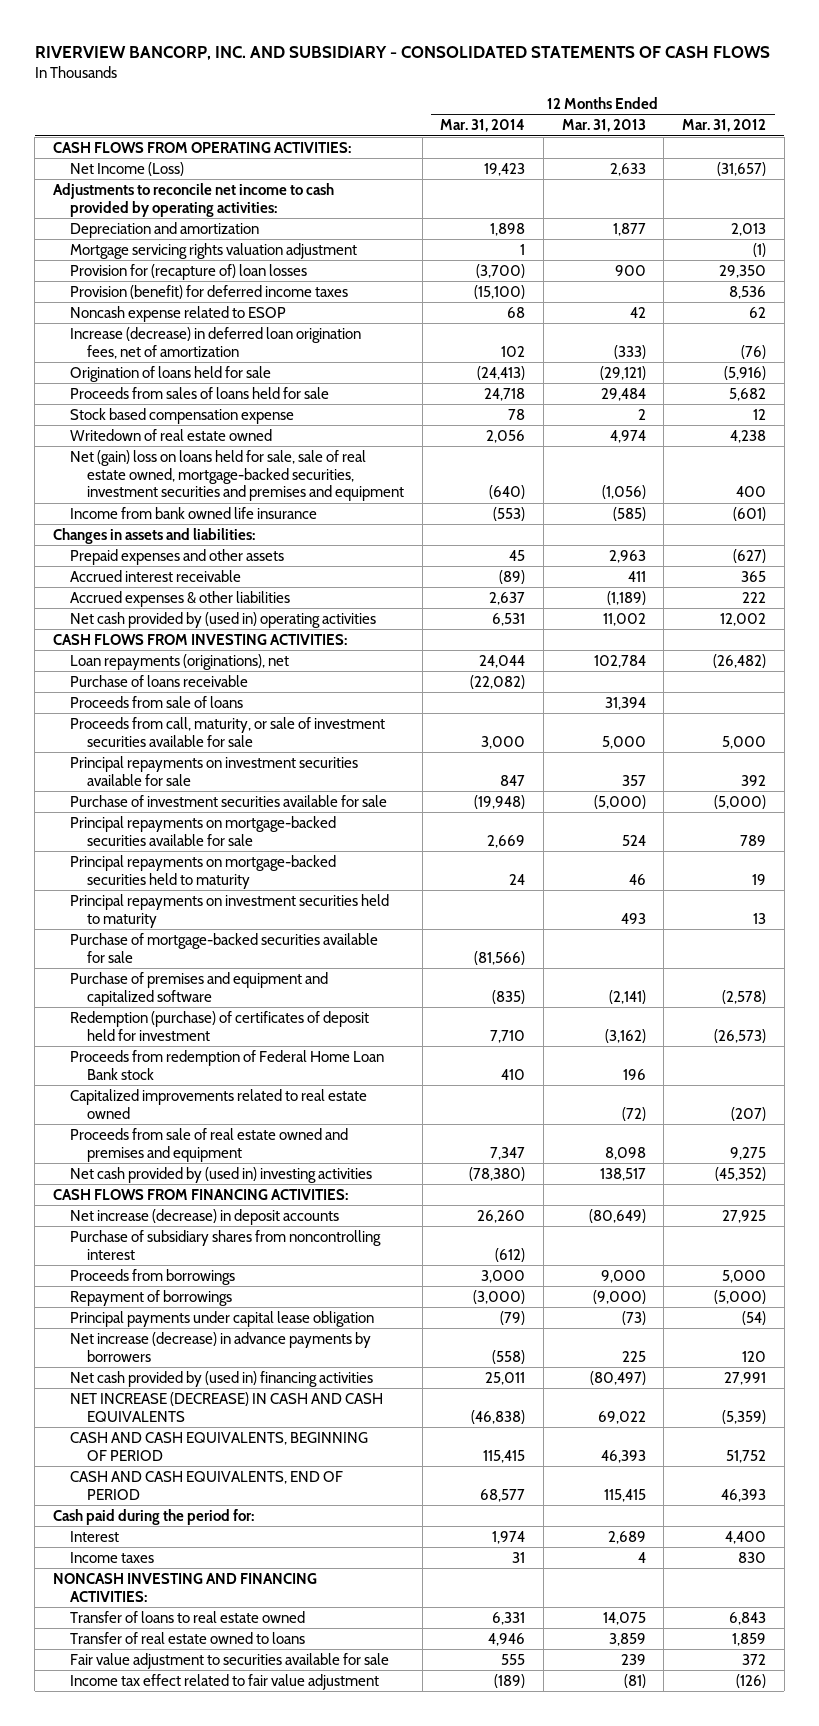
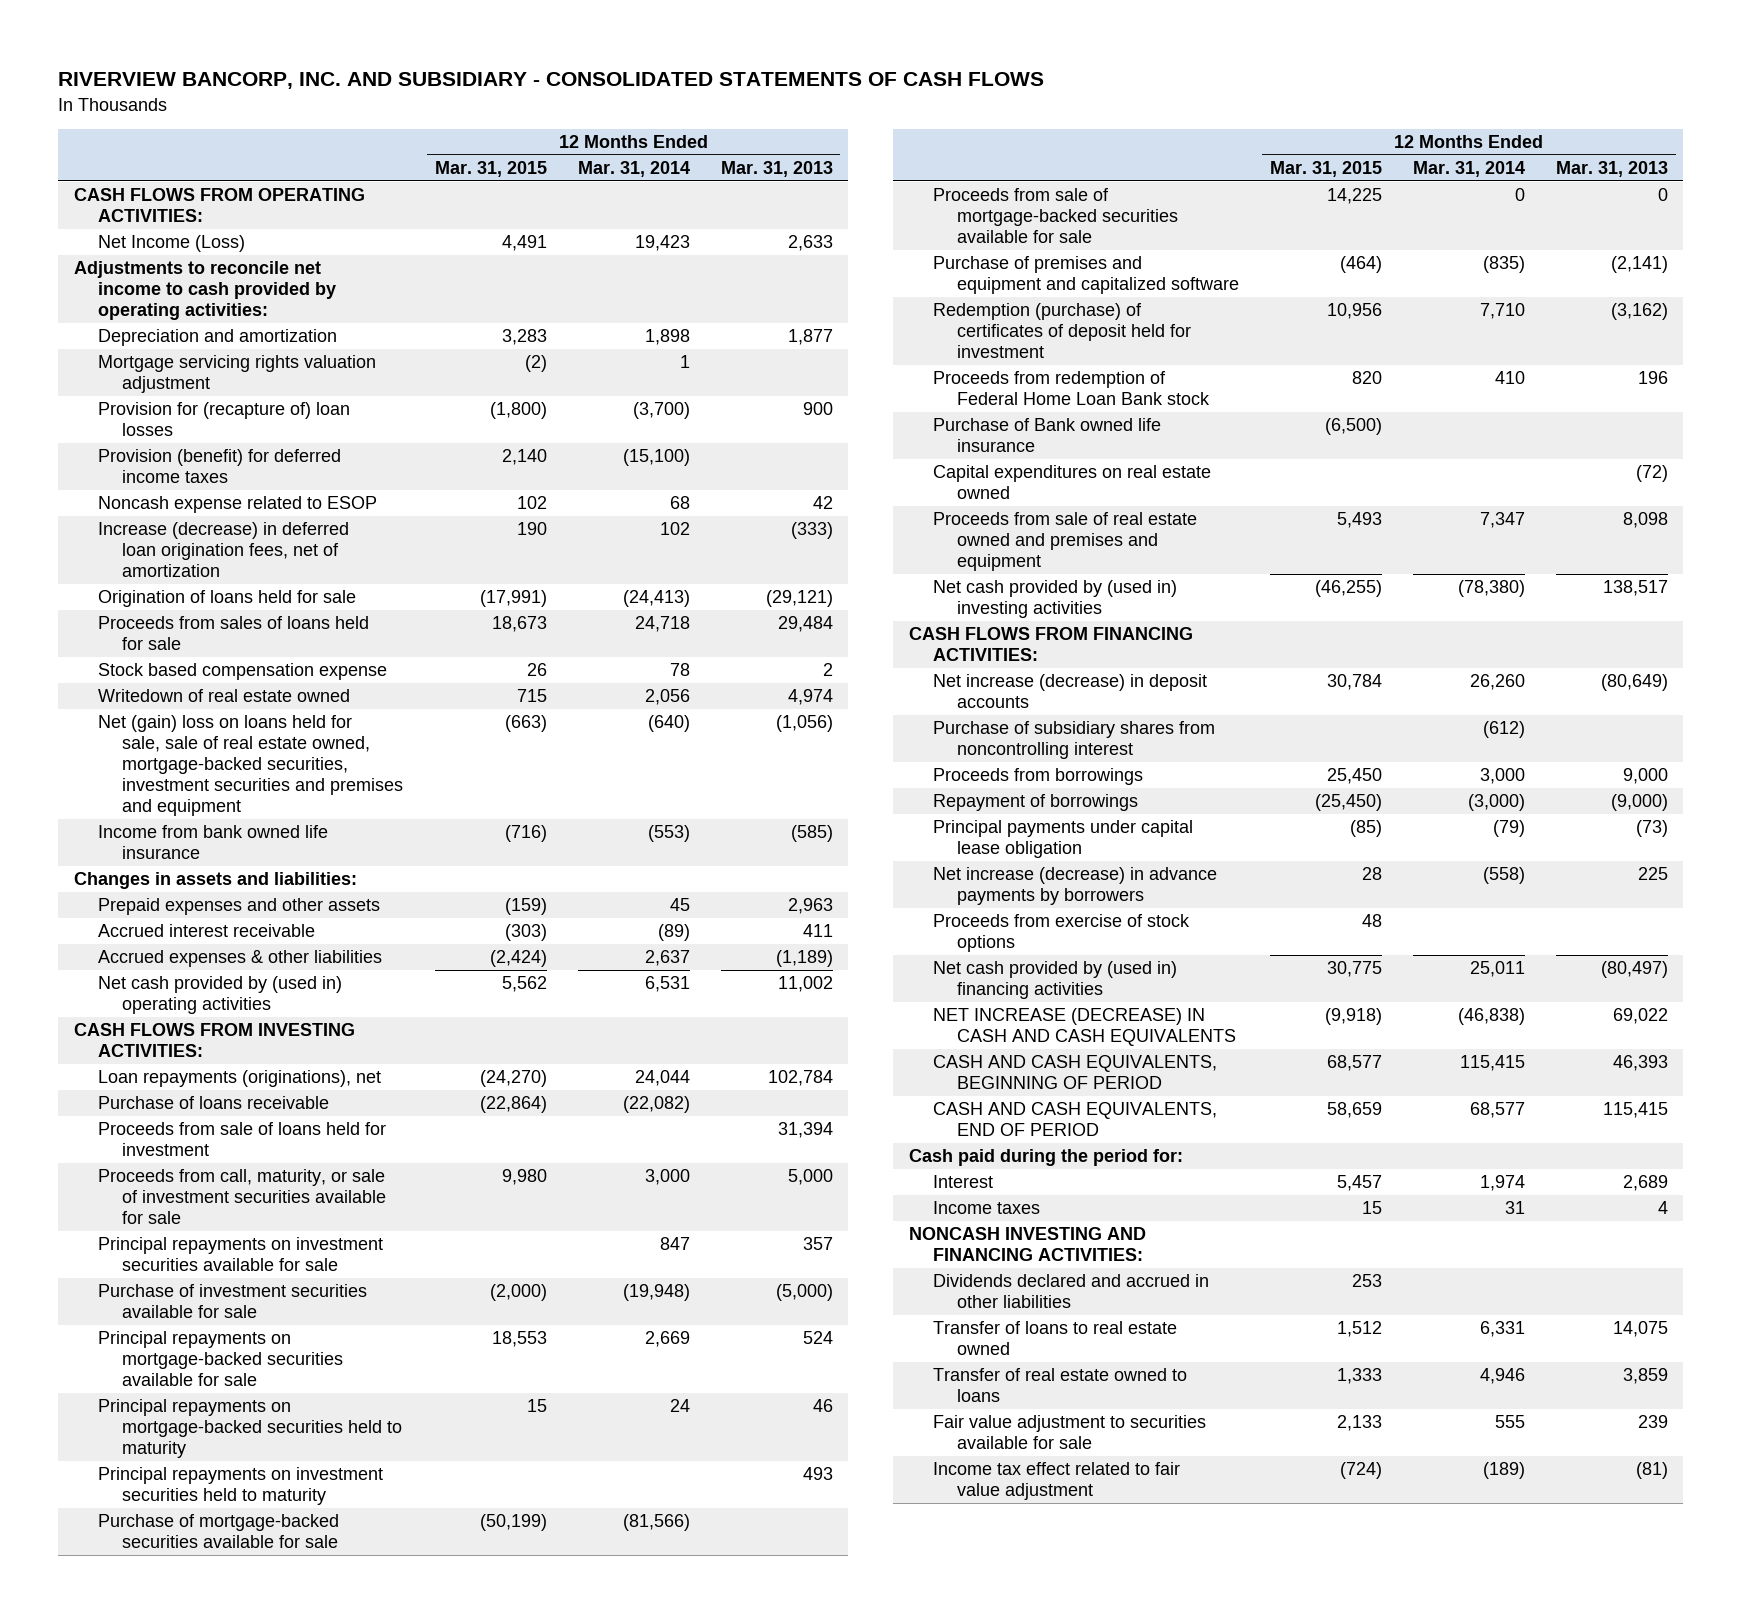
- | 12 Months Ended Mar. 31, 2014 | 12 Months Ended Mar. 31, 2013 | 12 Months Ended Mar. 31, 2012
+ | 12 Months Ended Mar. 31, 2015 | 12 Months Ended Mar. 31, 2014 | 12 Months Ended Mar. 31, 2013
- Proceeds from sale of loans | | 31,394 |
+ Proceeds from sale of loans held for investment | | | 31,394
+ Proceeds from sale of mortgage-backed securities available for sale | 14,225 | 0 | 0
- Capitalized improvements related to real estate owned | | (72) | (207)
+ Purchase of Bank owned life insurance | (6,500) | |
+ Capital expenditures on real estate owned | | | (72)
+ Proceeds from exercise of stock options | 48 | |
+ Dividends declared and accrued in other liabilities | 253 | |

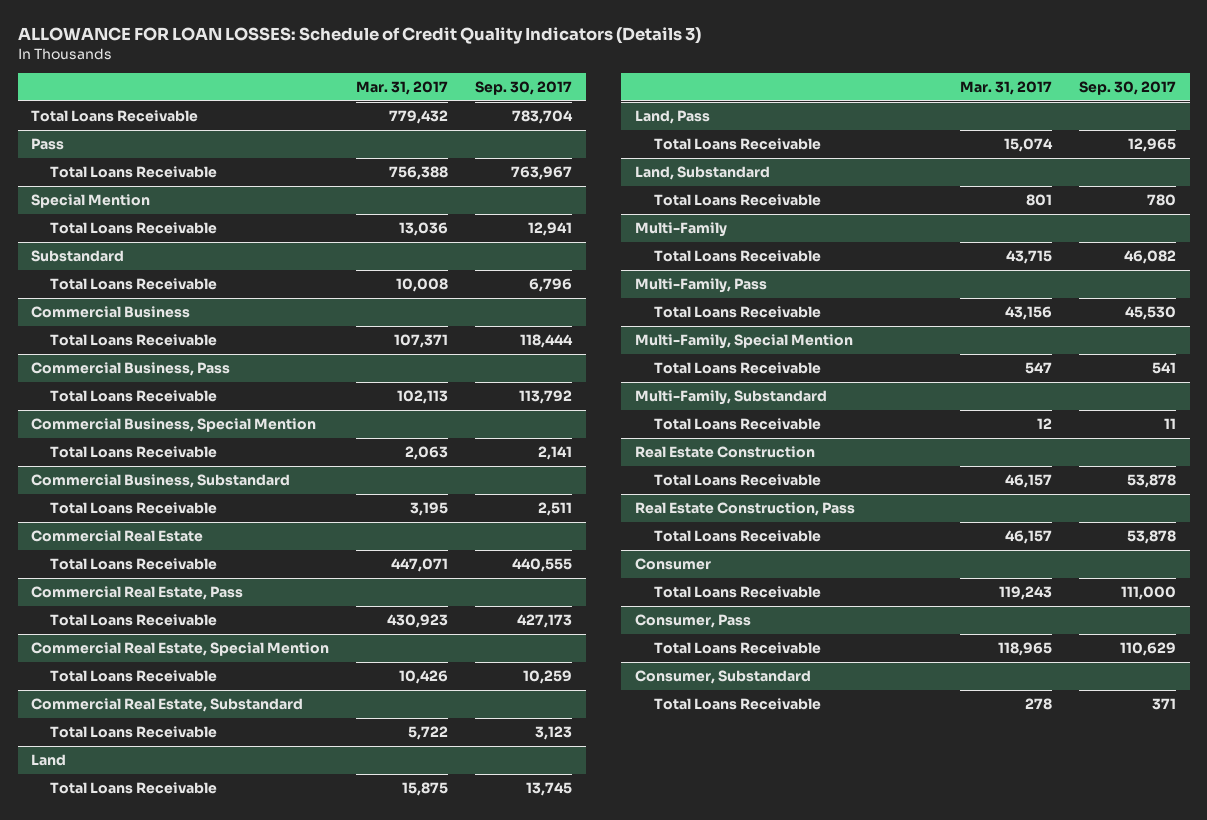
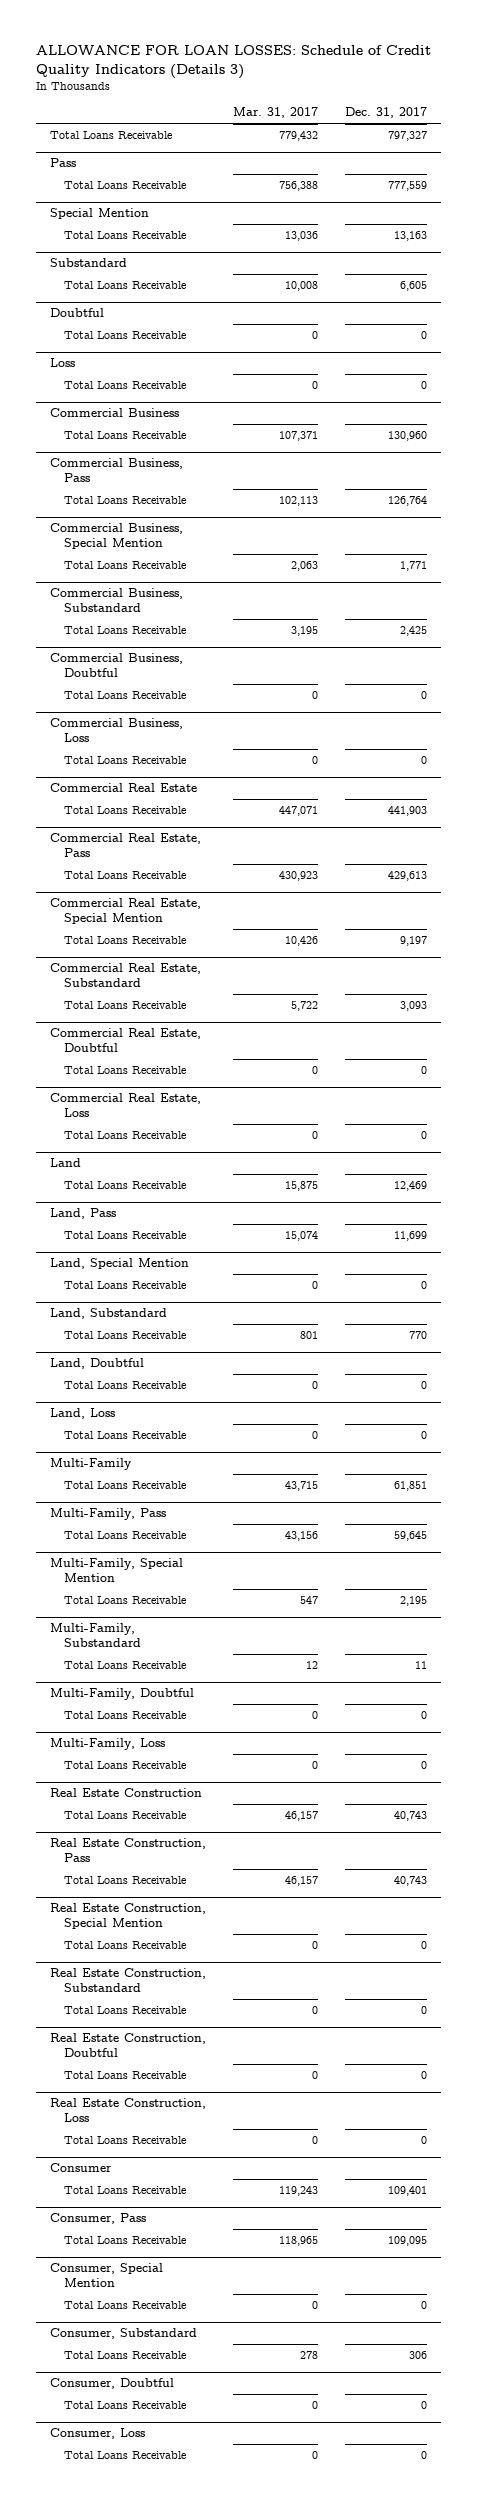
- | Mar. 31, 2017 | Sep. 30, 2017
+ | Mar. 31, 2017 | Dec. 31, 2017
+ Doubtful
+ Total Loans Receivable | 0 | 0
+ Loss
+ Total Loans Receivable | 0 | 0
+ Commercial Business, Doubtful
+ Total Loans Receivable | 0 | 0
+ Commercial Business, Loss
+ Total Loans Receivable | 0 | 0
+ Commercial Real Estate, Doubtful
+ Total Loans Receivable | 0 | 0
+ Commercial Real Estate, Loss
+ Total Loans Receivable | 0 | 0
+ Land, Special Mention
+ Total Loans Receivable | 0 | 0
+ Land, Doubtful
+ Total Loans Receivable | 0 | 0
+ Land, Loss
+ Total Loans Receivable | 0 | 0
+ Multi-Family, Doubtful
+ Total Loans Receivable | 0 | 0
+ Multi-Family, Loss
+ Total Loans Receivable | 0 | 0
+ Real Estate Construction, Special Mention
+ Total Loans Receivable | 0 | 0
+ Real Estate Construction, Substandard
+ Total Loans Receivable | 0 | 0
+ Real Estate Construction, Doubtful
+ Total Loans Receivable | 0 | 0
+ Real Estate Construction, Loss
+ Total Loans Receivable | 0 | 0
+ Consumer, Special Mention
+ Total Loans Receivable | 0 | 0
+ Consumer, Doubtful
+ Total Loans Receivable | 0 | 0
+ Consumer, Loss
+ Total Loans Receivable | 0 | 0

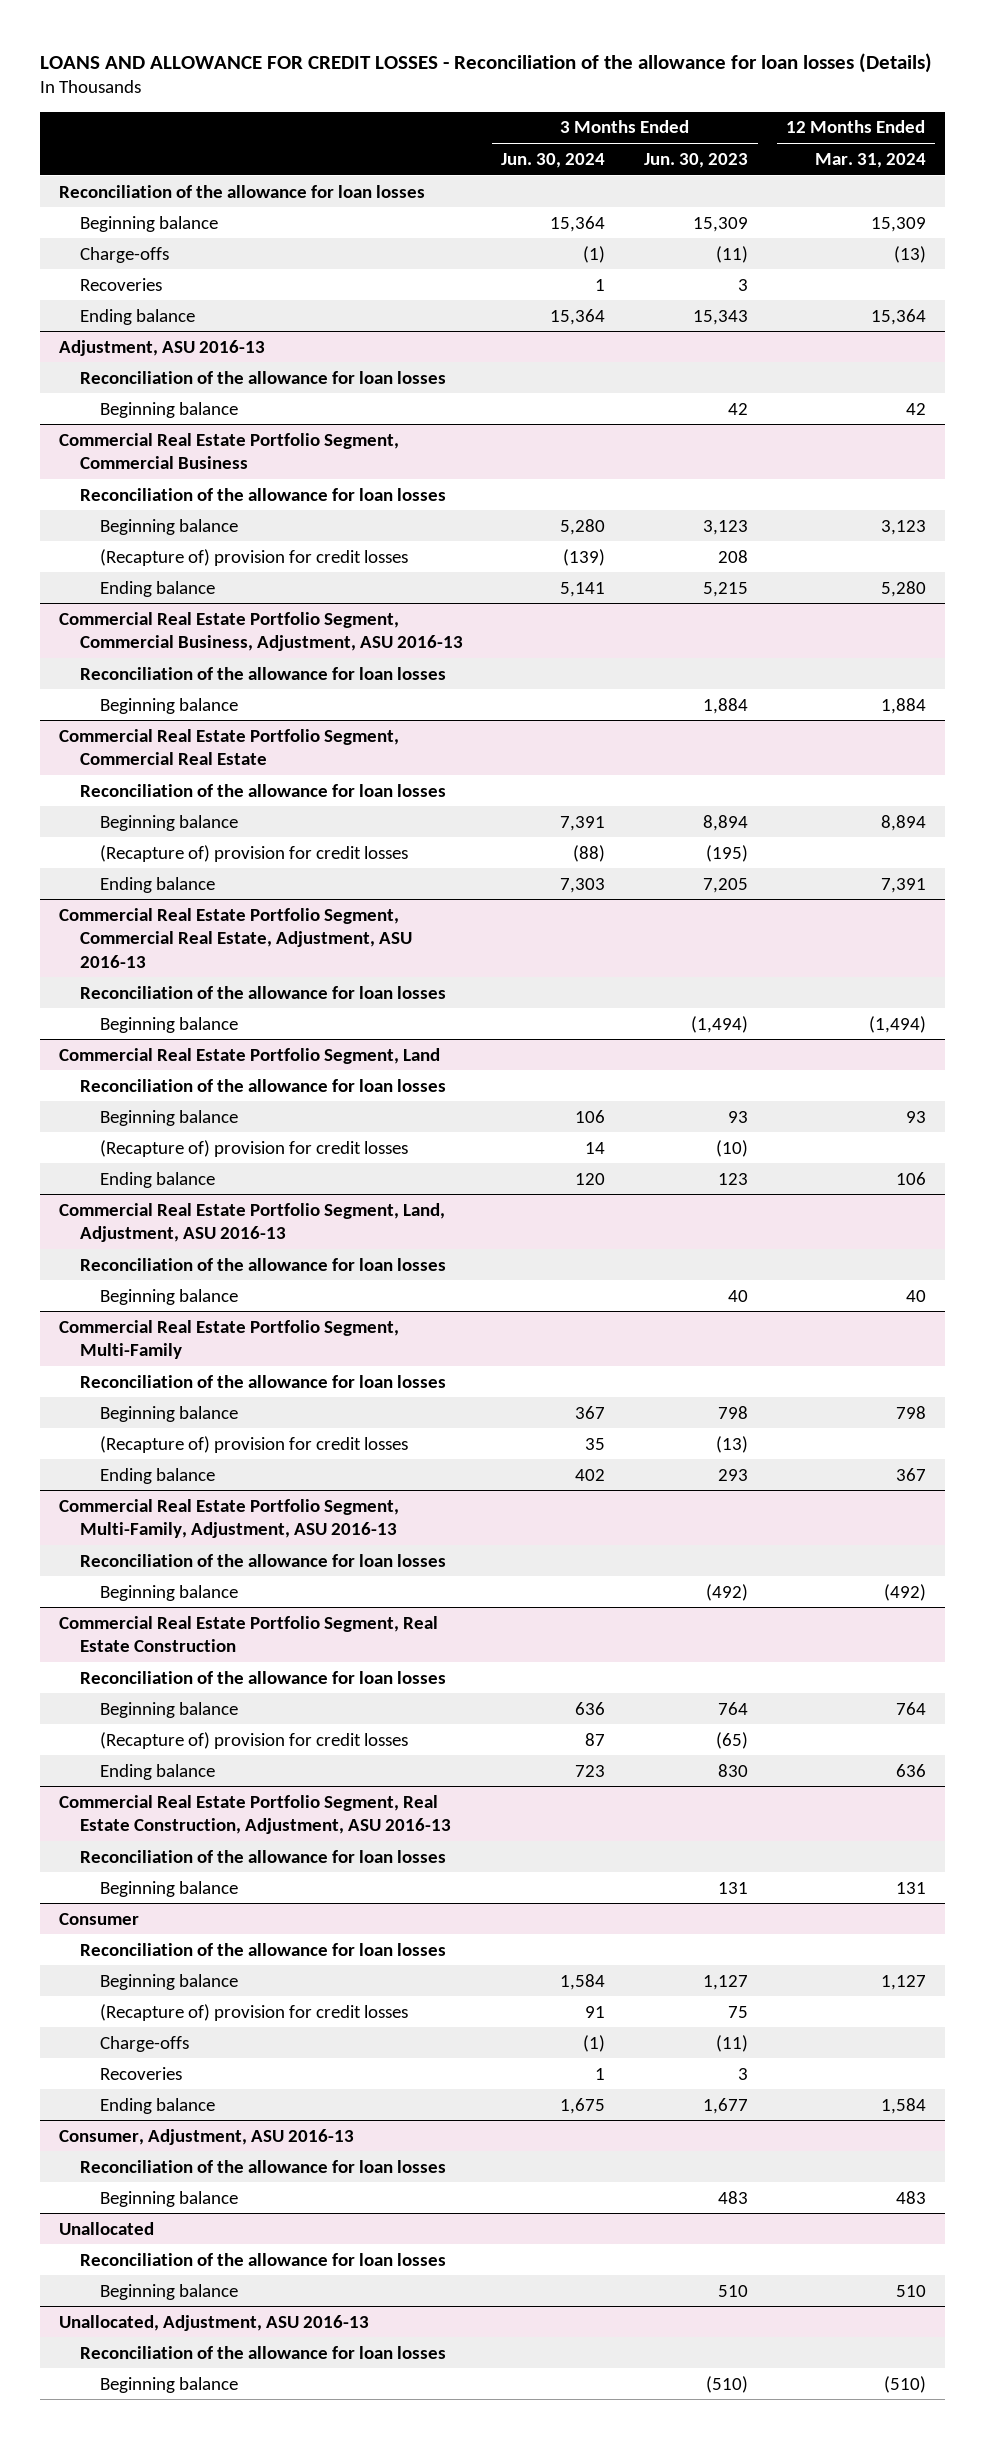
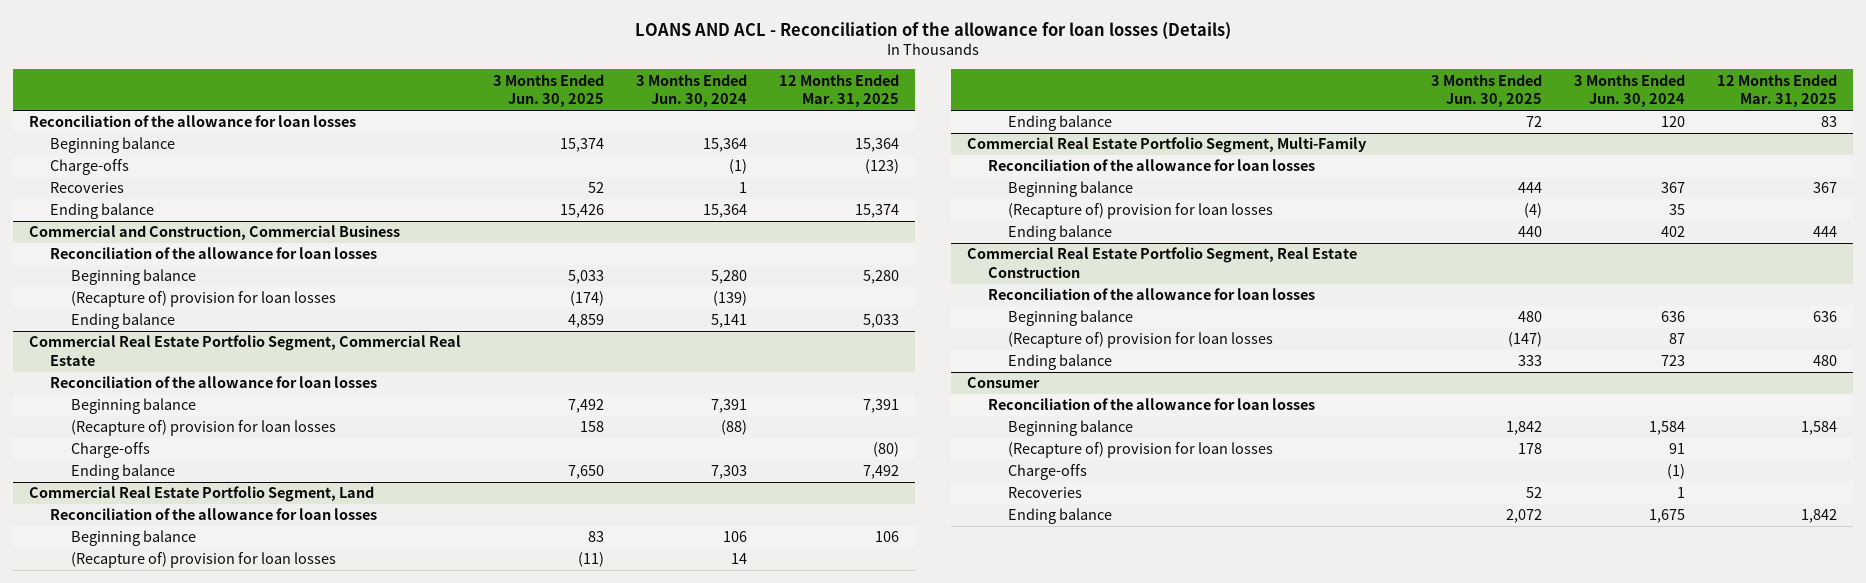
- LOANS AND ALLOWANCE FOR CREDIT LOSSES - Reconciliation of the allowance for loan losses (Details)
+ LOANS AND ACL - Reconciliation of the allowance for loan losses (Details)
- | 3 Months Ended Jun. 30, 2024 | 3 Months Ended Jun. 30, 2023 | 12 Months Ended Mar. 31, 2024
+ | 3 Months Ended Jun. 30, 2025 | 3 Months Ended Jun. 30, 2024 | 12 Months Ended Mar. 31, 2025
- Adjustment, ASU 2016-13
- Reconciliation of the allowance for loan losses
- Beginning balance | | 42 | 42
- Commercial Real Estate Portfolio Segment, Commercial Business
+ Commercial and Construction, Commercial Business
- (Recapture of) provision for credit losses | (139) | 208 |
+ (Recapture of) provision for loan losses | (174) | (139) |
- Commercial Real Estate Portfolio Segment, Commercial Business, Adjustment, ASU 2016-13
- Reconciliation of the allowance for loan losses
- Beginning balance | | 1,884 | 1,884
@ Commercial Real Estate Portfolio Segment, Commercial Real Estate
- (Recapture of) provision for credit losses | (88) | (195) |
+ (Recapture of) provision for loan losses | 158 | (88) |
+ Charge-offs | | | (80)
- Commercial Real Estate Portfolio Segment, Commercial Real Estate, Adjustment, ASU 2016-13
- Reconciliation of the allowance for loan losses
- Beginning balance | | (1,494) | (1,494)
@ Commercial Real Estate Portfolio Segment, Land
- (Recapture of) provision for credit losses | 14 | (10) |
+ (Recapture of) provision for loan losses | (11) | 14 |
- Commercial Real Estate Portfolio Segment, Land, Adjustment, ASU 2016-13
- Reconciliation of the allowance for loan losses
- Beginning balance | | 40 | 40
@ Commercial Real Estate Portfolio Segment, Multi-Family
- (Recapture of) provision for credit losses | 35 | (13) |
+ (Recapture of) provision for loan losses | (4) | 35 |
- Commercial Real Estate Portfolio Segment, Multi-Family, Adjustment, ASU 2016-13
- Reconciliation of the allowance for loan losses
- Beginning balance | | (492) | (492)
@ Commercial Real Estate Portfolio Segment, Real Estate Construction
- (Recapture of) provision for credit losses | 87 | (65) |
+ (Recapture of) provision for loan losses | (147) | 87 |
- Commercial Real Estate Portfolio Segment, Real Estate Construction, Adjustment, ASU 2016-13
- Reconciliation of the allowance for loan losses
- Beginning balance | | 131 | 131
@ Consumer
- (Recapture of) provision for credit losses | 91 | 75 |
+ (Recapture of) provision for loan losses | 178 | 91 |
- Consumer, Adjustment, ASU 2016-13
- Reconciliation of the allowance for loan losses
- Beginning balance | | 483 | 483
- Unallocated
- Reconciliation of the allowance for loan losses
- Beginning balance | | 510 | 510
- Unallocated, Adjustment, ASU 2016-13
- Reconciliation of the allowance for loan losses
- Beginning balance | | (510) | (510)

